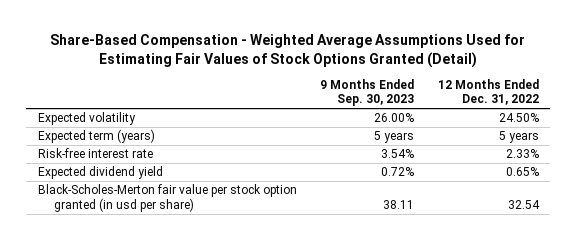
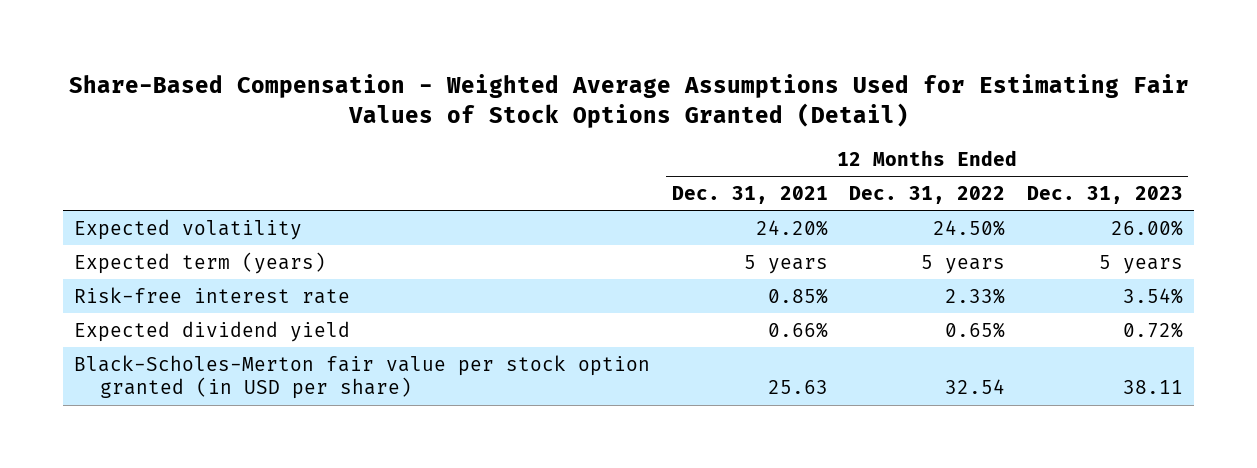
- | 9 Months Ended Sep. 30, 2023 | 12 Months Ended Dec. 31, 2022
+ | 12 Months Ended Dec. 31, 2021 | 12 Months Ended Dec. 31, 2022 | 12 Months Ended Dec. 31, 2023
- Black-Scholes-Merton fair value per stock option granted (in usd per share) | 38.11 | 32.54
+ Black-Scholes-Merton fair value per stock option granted (in USD per share) | 25.63 | 32.54 | 38.11

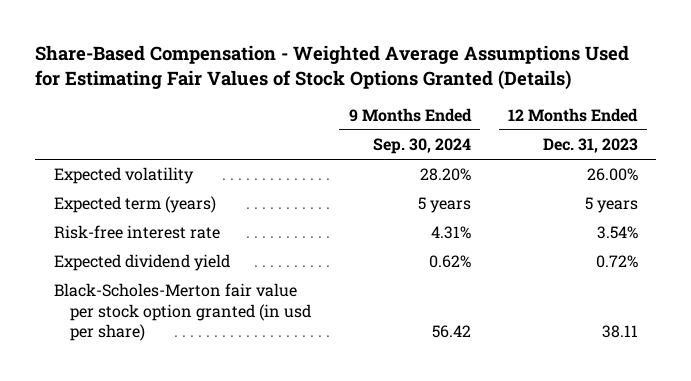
- Share-Based Compensation - Weighted Average Assumptions Used for Estimating Fair Values of Stock Options Granted (Detail)
+ Share-Based Compensation - Weighted Average Assumptions Used for Estimating Fair Values of Stock Options Granted (Details)
- | 12 Months Ended Dec. 31, 2021 | 12 Months Ended Dec. 31, 2022 | 12 Months Ended Dec. 31, 2023
+ | 9 Months Ended Sep. 30, 2024 | 12 Months Ended Dec. 31, 2023
- Black-Scholes-Merton fair value per stock option granted (in USD per share) | 25.63 | 32.54 | 38.11
+ Black-Scholes-Merton fair value per stock option granted (in usd per share) | 56.42 | 38.11

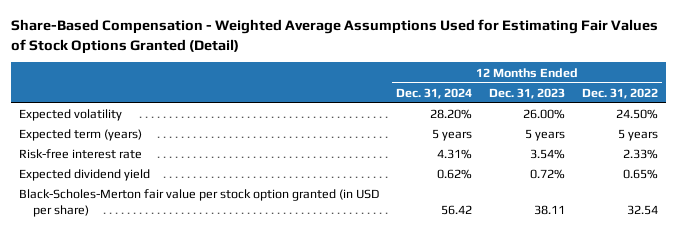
- Share-Based Compensation - Weighted Average Assumptions Used for Estimating Fair Values of Stock Options Granted (Details)
+ Share-Based Compensation - Weighted Average Assumptions Used for Estimating Fair Values of Stock Options Granted (Detail)
- | 9 Months Ended Sep. 30, 2024 | 12 Months Ended Dec. 31, 2023
+ | 12 Months Ended Dec. 31, 2024 | 12 Months Ended Dec. 31, 2023 | 12 Months Ended Dec. 31, 2022
- Black-Scholes-Merton fair value per stock option granted (in usd per share) | 56.42 | 38.11
+ Black-Scholes-Merton fair value per stock option granted (in USD per share) | 56.42 | 38.11 | 32.54

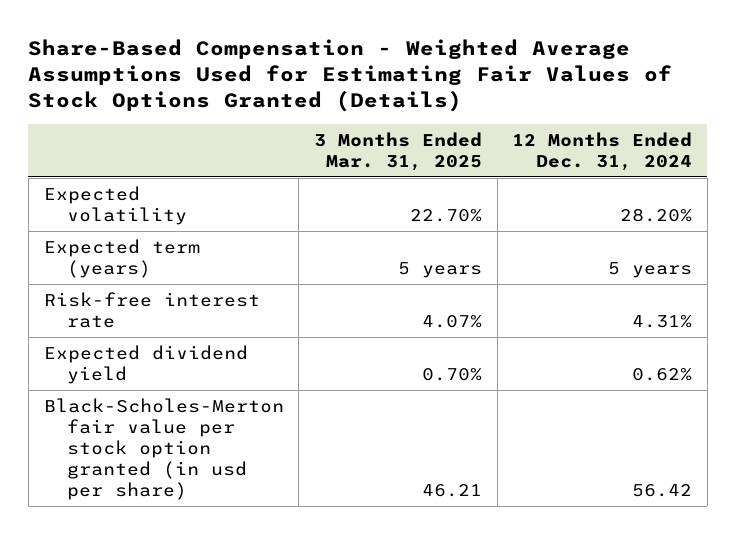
- Share-Based Compensation - Weighted Average Assumptions Used for Estimating Fair Values of Stock Options Granted (Detail)
+ Share-Based Compensation - Weighted Average Assumptions Used for Estimating Fair Values of Stock Options Granted (Details)
- | 12 Months Ended Dec. 31, 2024 | 12 Months Ended Dec. 31, 2023 | 12 Months Ended Dec. 31, 2022
+ | 3 Months Ended Mar. 31, 2025 | 12 Months Ended Dec. 31, 2024
- Black-Scholes-Merton fair value per stock option granted (in USD per share) | 56.42 | 38.11 | 32.54
+ Black-Scholes-Merton fair value per stock option granted (in usd per share) | 46.21 | 56.42

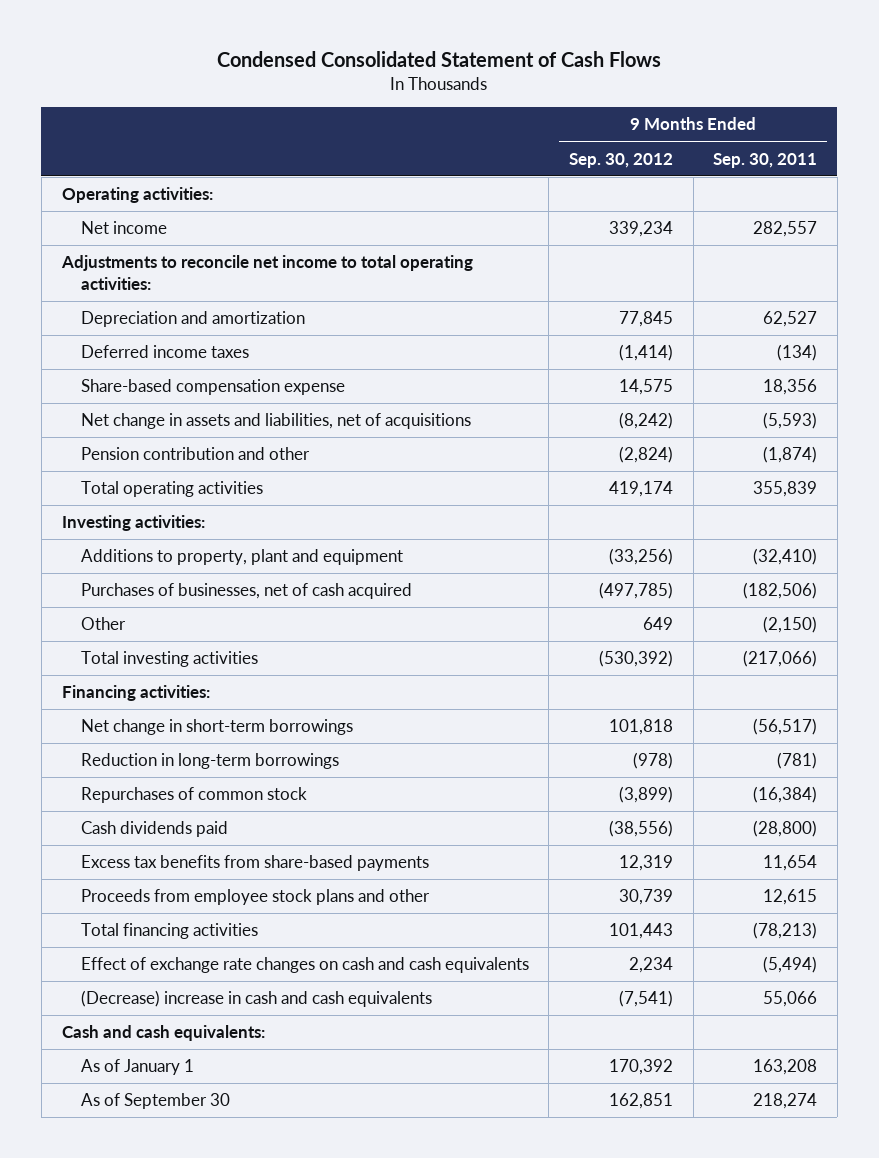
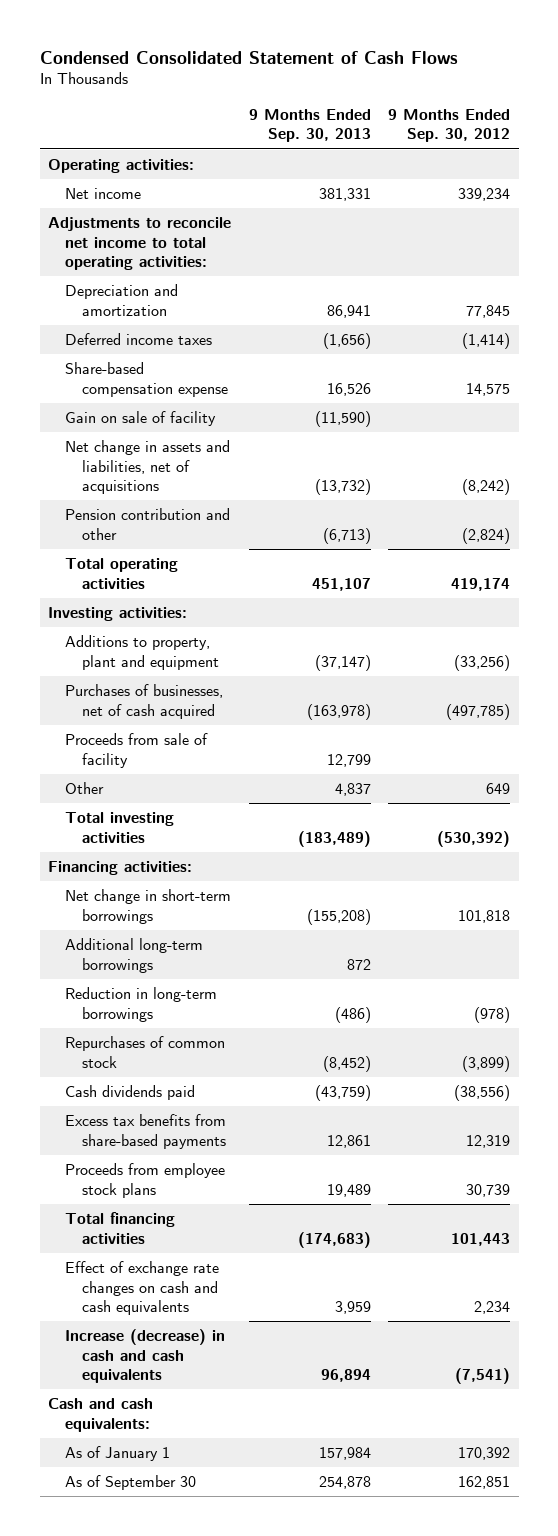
- | 9 Months Ended Sep. 30, 2012 | 9 Months Ended Sep. 30, 2011
+ | 9 Months Ended Sep. 30, 2013 | 9 Months Ended Sep. 30, 2012
+ Gain on sale of facility | (11,590) |
+ Proceeds from sale of facility | 12,799 |
+ Additional long-term borrowings | 872 |
- Proceeds from employee stock plans and other | 30,739 | 12,615
+ Proceeds from employee stock plans | 19,489 | 30,739
- (Decrease) increase in cash and cash equivalents | (7,541) | 55,066
+ Increase (decrease) in cash and cash equivalents | 96,894 | (7,541)

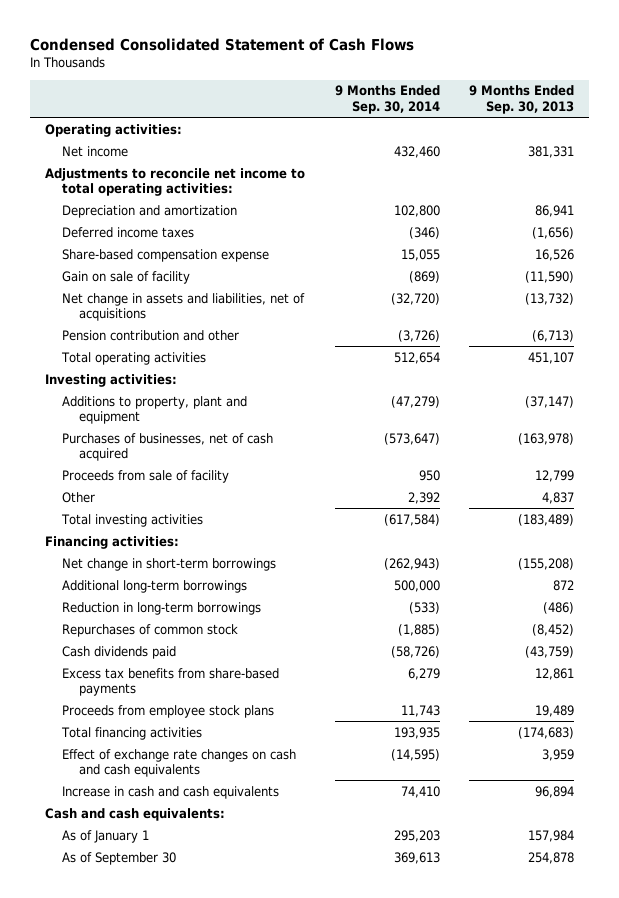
- | 9 Months Ended Sep. 30, 2013 | 9 Months Ended Sep. 30, 2012
+ | 9 Months Ended Sep. 30, 2014 | 9 Months Ended Sep. 30, 2013
- Increase (decrease) in cash and cash equivalents | 96,894 | (7,541)
+ Increase in cash and cash equivalents | 74,410 | 96,894

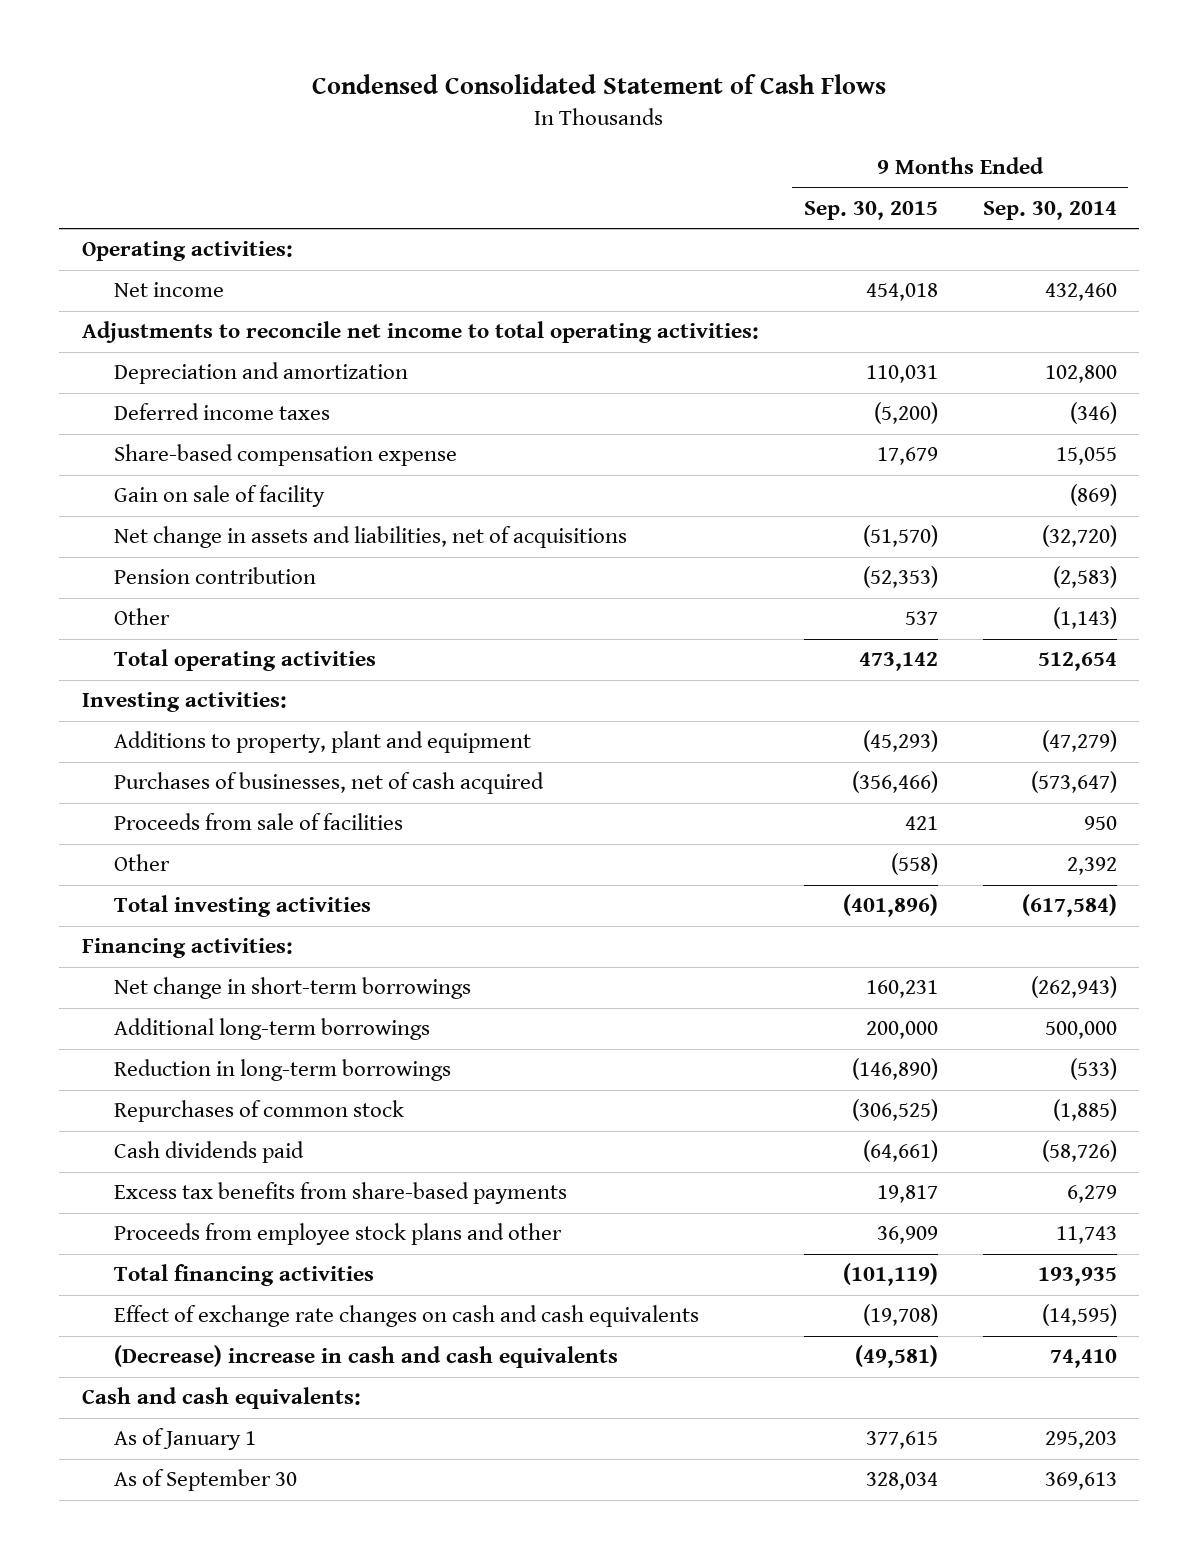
- | 9 Months Ended Sep. 30, 2014 | 9 Months Ended Sep. 30, 2013
+ | 9 Months Ended Sep. 30, 2015 | 9 Months Ended Sep. 30, 2014
- Pension contribution and other | (3,726) | (6,713)
+ Pension contribution | (52,353) | (2,583)
+ Other | 537 | (1,143)
- Proceeds from sale of facility | 950 | 12,799
+ Proceeds from sale of facilities | 421 | 950
- Proceeds from employee stock plans | 11,743 | 19,489
+ Proceeds from employee stock plans and other | 36,909 | 11,743
- Increase in cash and cash equivalents | 74,410 | 96,894
+ (Decrease) increase in cash and cash equivalents | (49,581) | 74,410

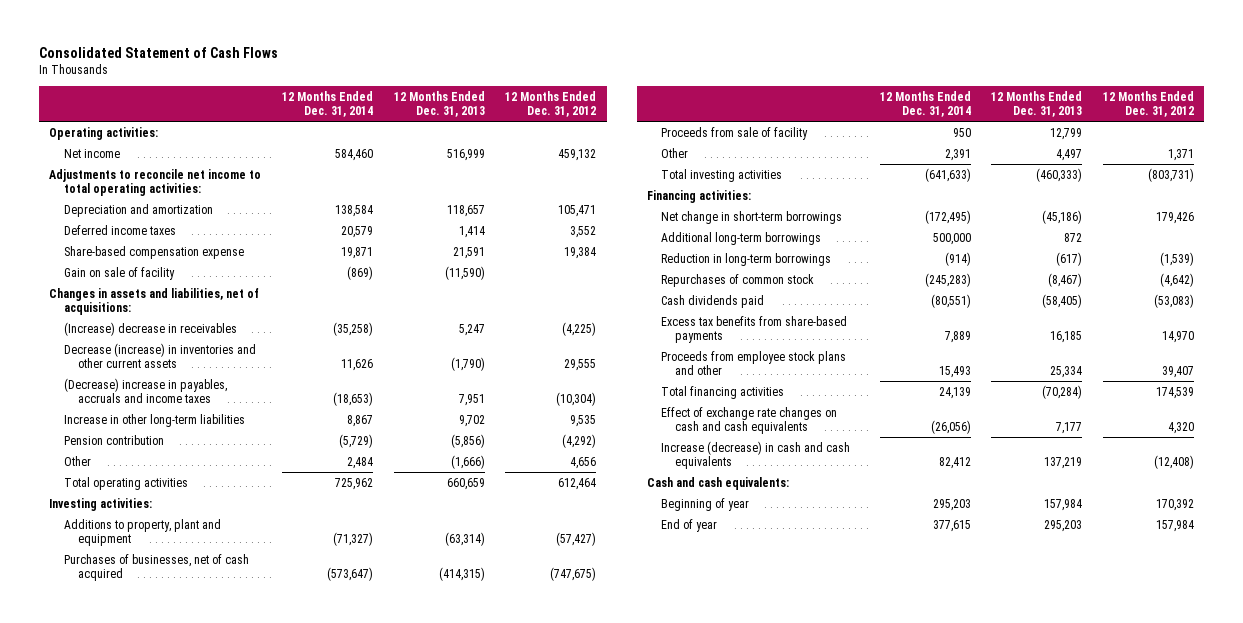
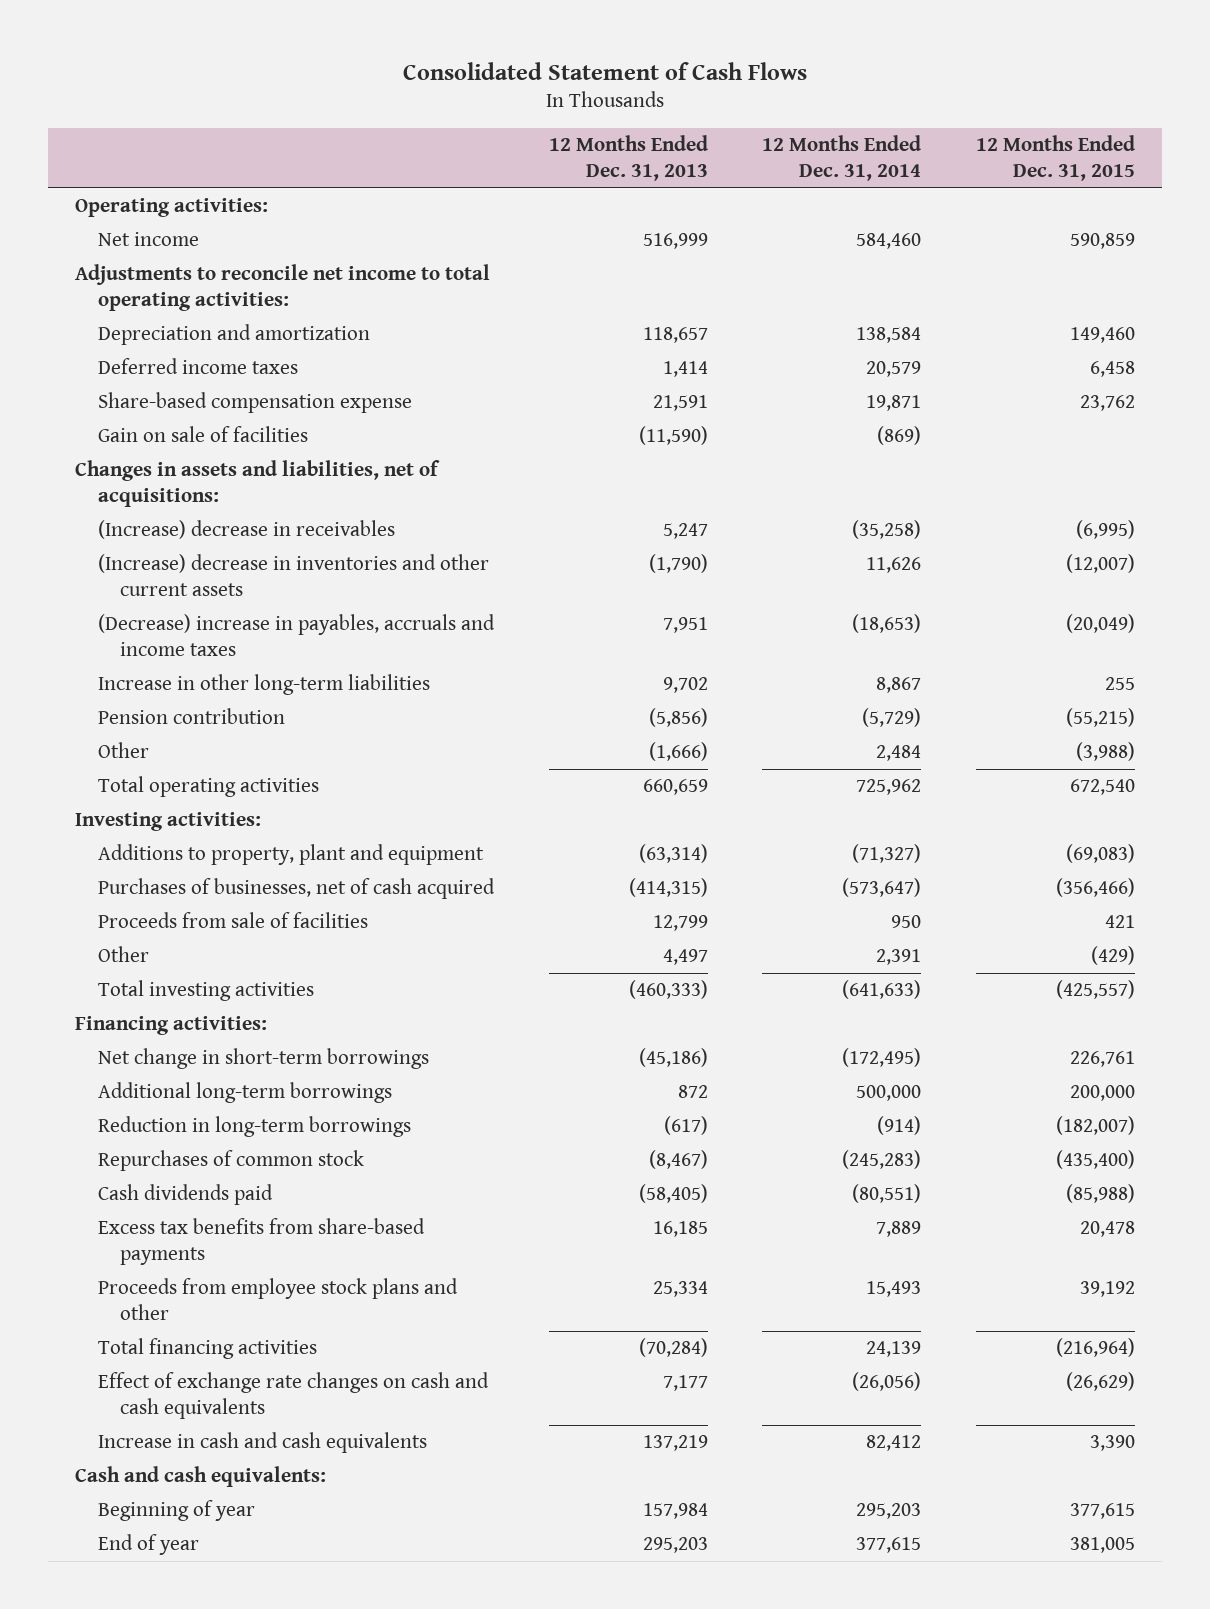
- | 12 Months Ended Dec. 31, 2014 | 12 Months Ended Dec. 31, 2013 | 12 Months Ended Dec. 31, 2012
+ | 12 Months Ended Dec. 31, 2013 | 12 Months Ended Dec. 31, 2014 | 12 Months Ended Dec. 31, 2015
- Gain on sale of facility | (869) | (11,590) |
+ Gain on sale of facilities | (11,590) | (869) |
- Decrease (increase) in inventories and other current assets | 11,626 | (1,790) | 29,555
+ (Increase) decrease in inventories and other current assets | (1,790) | 11,626 | (12,007)
- Proceeds from sale of facility | 950 | 12,799 |
+ Proceeds from sale of facilities | 12,799 | 950 | 421
- Increase (decrease) in cash and cash equivalents | 82,412 | 137,219 | (12,408)
+ Increase in cash and cash equivalents | 137,219 | 82,412 | 3,390

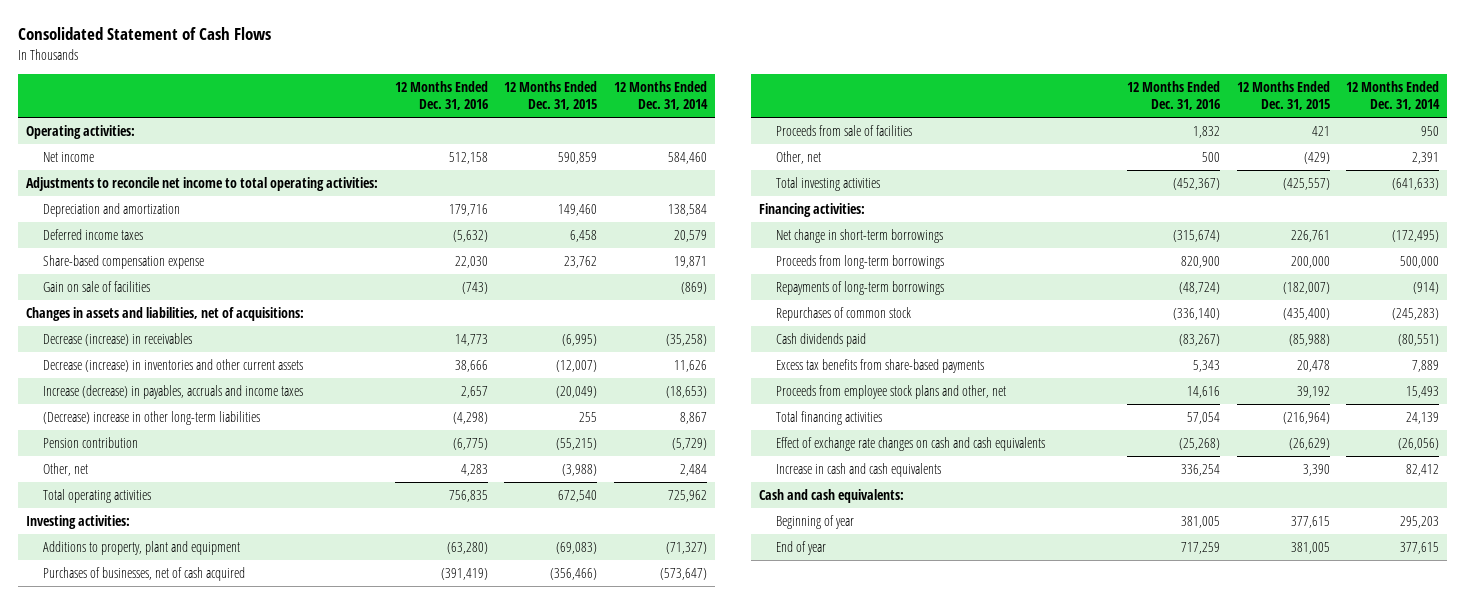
- | 12 Months Ended Dec. 31, 2013 | 12 Months Ended Dec. 31, 2014 | 12 Months Ended Dec. 31, 2015
+ | 12 Months Ended Dec. 31, 2016 | 12 Months Ended Dec. 31, 2015 | 12 Months Ended Dec. 31, 2014
- (Increase) decrease in receivables | 5,247 | (35,258) | (6,995)
- (Increase) decrease in inventories and other current assets | (1,790) | 11,626 | (12,007)
- (Decrease) increase in payables, accruals and income taxes | 7,951 | (18,653) | (20,049)
- Increase in other long-term liabilities | 9,702 | 8,867 | 255
+ Decrease (increase) in receivables | 14,773 | (6,995) | (35,258)
+ Decrease (increase) in inventories and other current assets | 38,666 | (12,007) | 11,626
+ Increase (decrease) in payables, accruals and income taxes | 2,657 | (20,049) | (18,653)
+ (Decrease) increase in other long-term liabilities | (4,298) | 255 | 8,867
- Other | (1,666) | 2,484 | (3,988)
+ Other, net | 4,283 | (3,988) | 2,484
- Other | 4,497 | 2,391 | (429)
+ Other, net | 500 | (429) | 2,391
- Additional long-term borrowings | 872 | 500,000 | 200,000
- Reduction in long-term borrowings | (617) | (914) | (182,007)
+ Proceeds from long-term borrowings | 820,900 | 200,000 | 500,000
+ Repayments of long-term borrowings | (48,724) | (182,007) | (914)
- Proceeds from employee stock plans and other | 25,334 | 15,493 | 39,192
+ Proceeds from employee stock plans and other, net | 14,616 | 39,192 | 15,493

